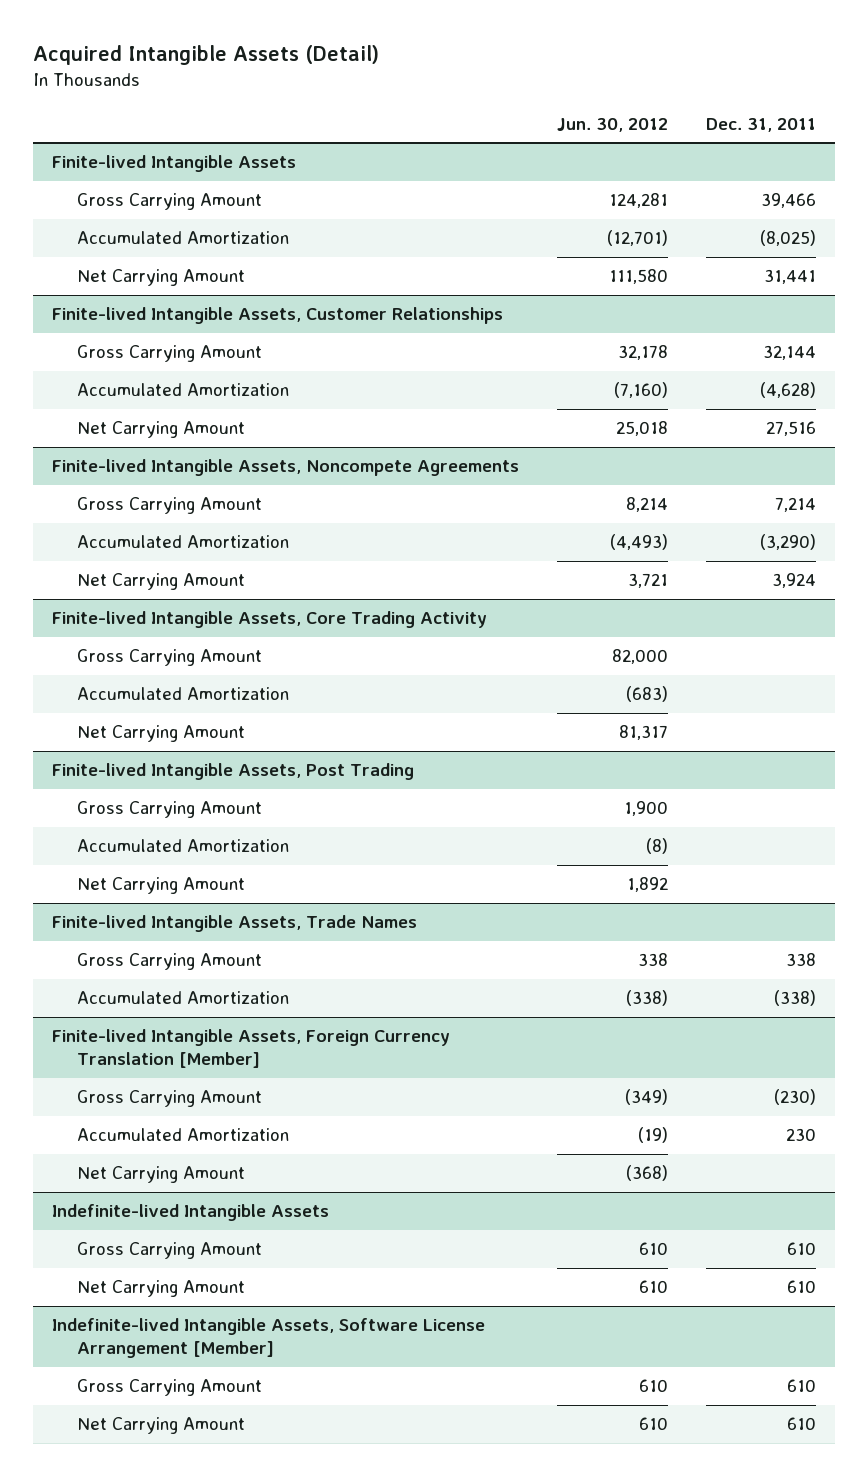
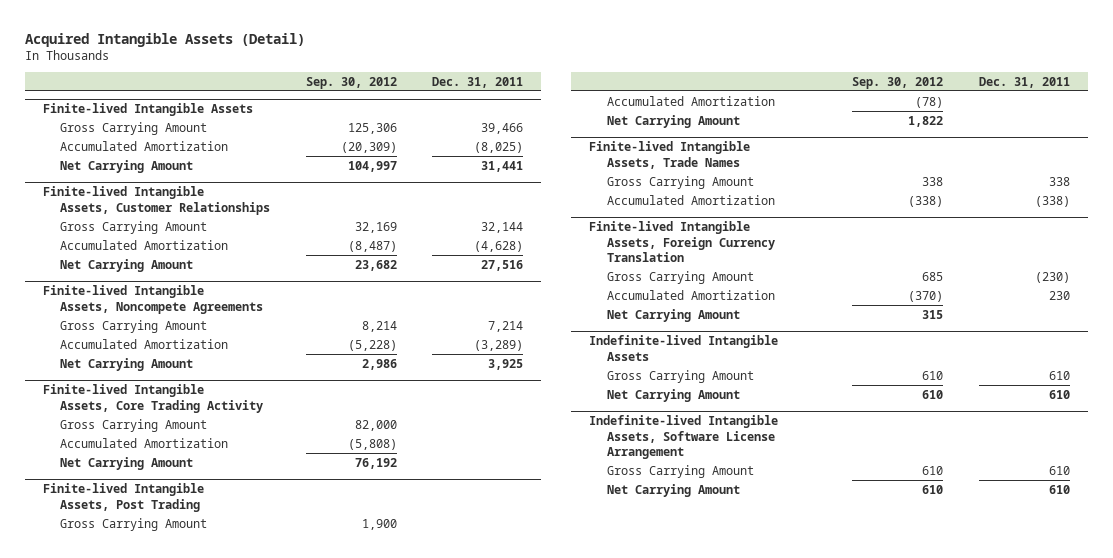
- | Jun. 30, 2012 | Dec. 31, 2011
+ | Sep. 30, 2012 | Dec. 31, 2011
@ Finite-lived Intangible Assets, Noncompete Agreements
- Accumulated Amortization | (4,493) | (3,290)
- Net Carrying Amount | 3,721 | 3,924
+ Accumulated Amortization | (5,228) | (3,289)
+ Net Carrying Amount | 2,986 | 3,925
- Finite-lived Intangible Assets, Foreign Currency Translation [Member]
+ Finite-lived Intangible Assets, Foreign Currency Translation
- Indefinite-lived Intangible Assets, Software License Arrangement [Member]
+ Indefinite-lived Intangible Assets, Software License Arrangement

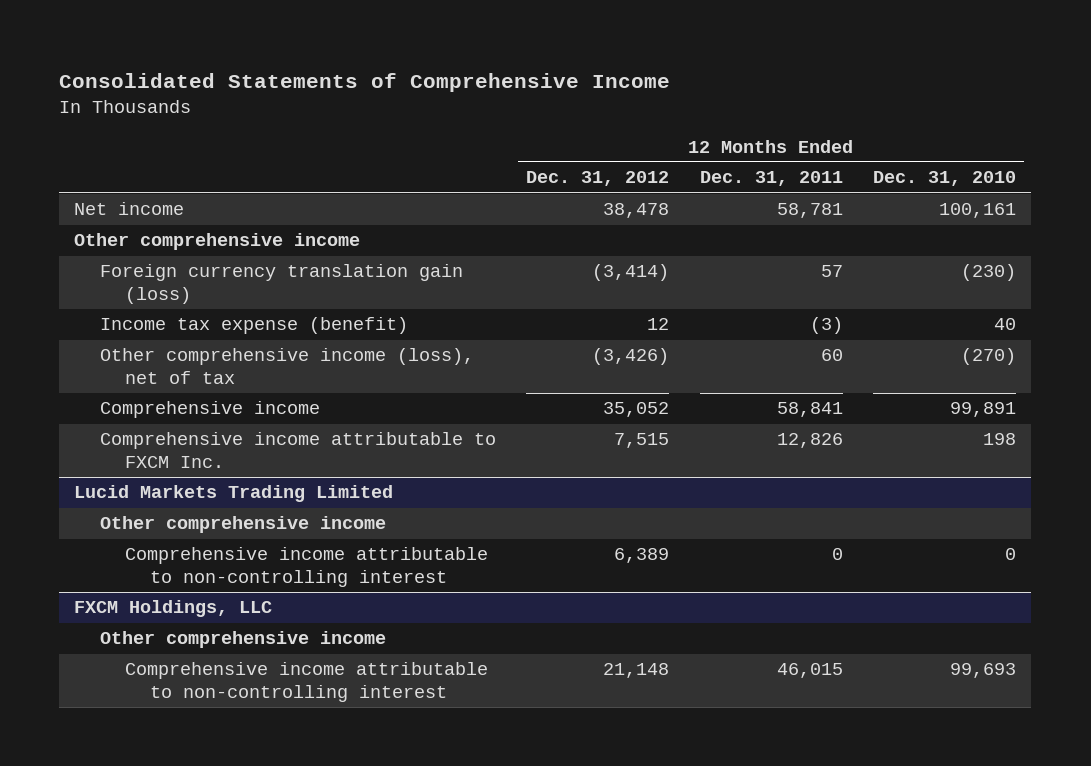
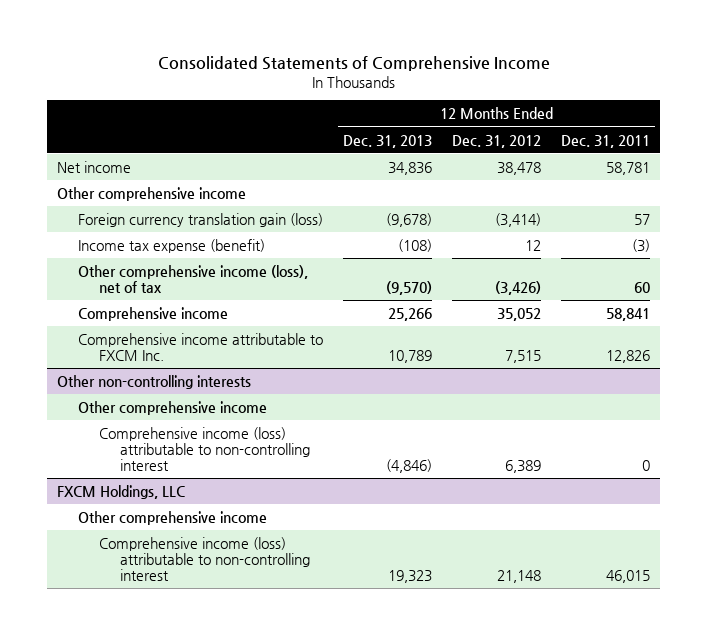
- | 12 Months Ended Dec. 31, 2012 | 12 Months Ended Dec. 31, 2011 | 12 Months Ended Dec. 31, 2010
+ | 12 Months Ended Dec. 31, 2013 | 12 Months Ended Dec. 31, 2012 | 12 Months Ended Dec. 31, 2011
- Lucid Markets Trading Limited
+ Other non-controlling interests
- Comprehensive income attributable to non-controlling interest | 6,389 | 0 | 0
+ Comprehensive income (loss) attributable to non-controlling interest | (4,846) | 6,389 | 0
@ FXCM Holdings, LLC
- Comprehensive income attributable to non-controlling interest | 21,148 | 46,015 | 99,693
+ Comprehensive income (loss) attributable to non-controlling interest | 19,323 | 21,148 | 46,015

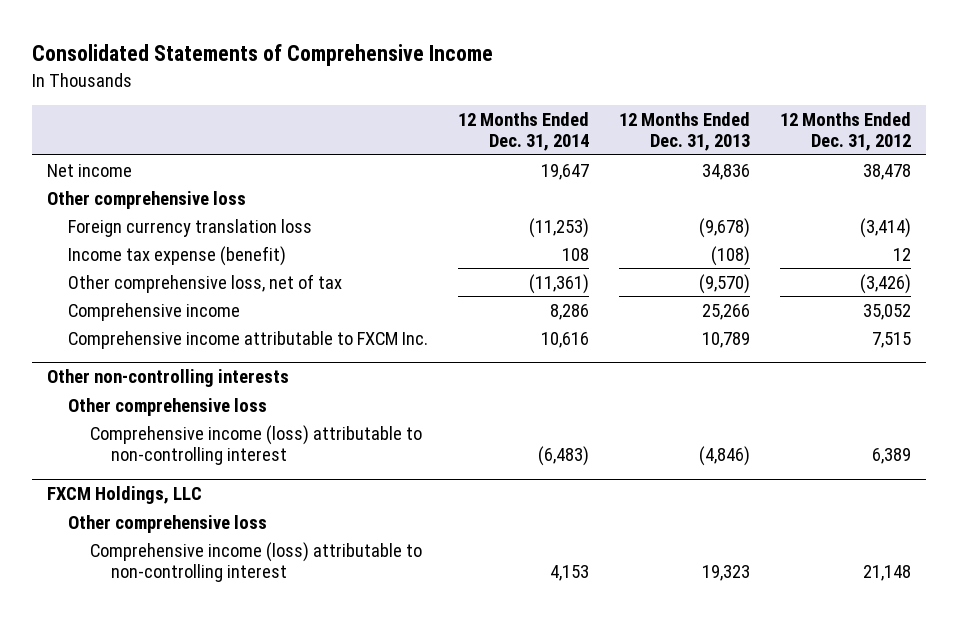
- | 12 Months Ended Dec. 31, 2013 | 12 Months Ended Dec. 31, 2012 | 12 Months Ended Dec. 31, 2011
+ | 12 Months Ended Dec. 31, 2014 | 12 Months Ended Dec. 31, 2013 | 12 Months Ended Dec. 31, 2012
- Other comprehensive income
- Foreign currency translation gain (loss) | (9,678) | (3,414) | 57
+ Other comprehensive loss
+ Foreign currency translation loss | (11,253) | (9,678) | (3,414)
- Other comprehensive income (loss), net of tax | (9,570) | (3,426) | 60
+ Other comprehensive loss, net of tax | (11,361) | (9,570) | (3,426)
@ Other non-controlling interests
- Other comprehensive income
+ Other comprehensive loss
@ FXCM Holdings, LLC
- Other comprehensive income
+ Other comprehensive loss

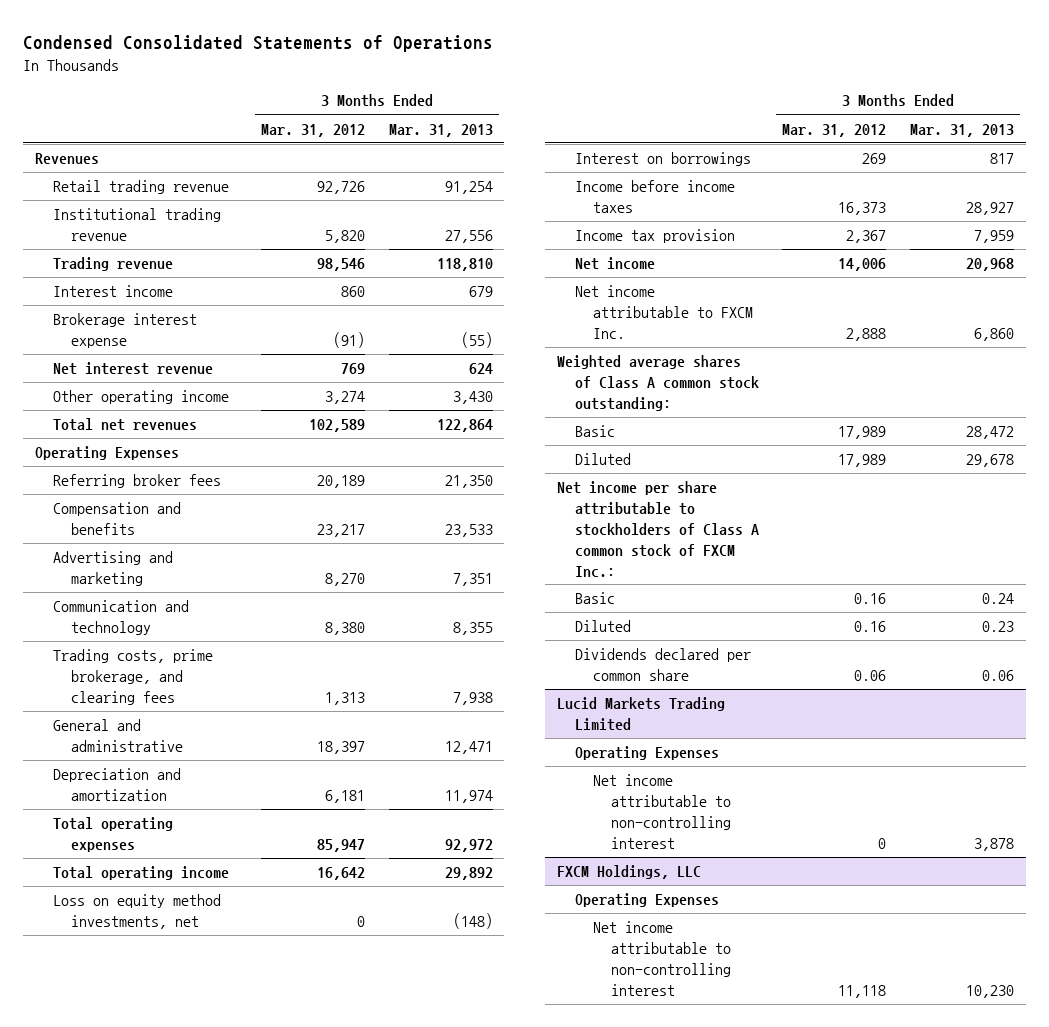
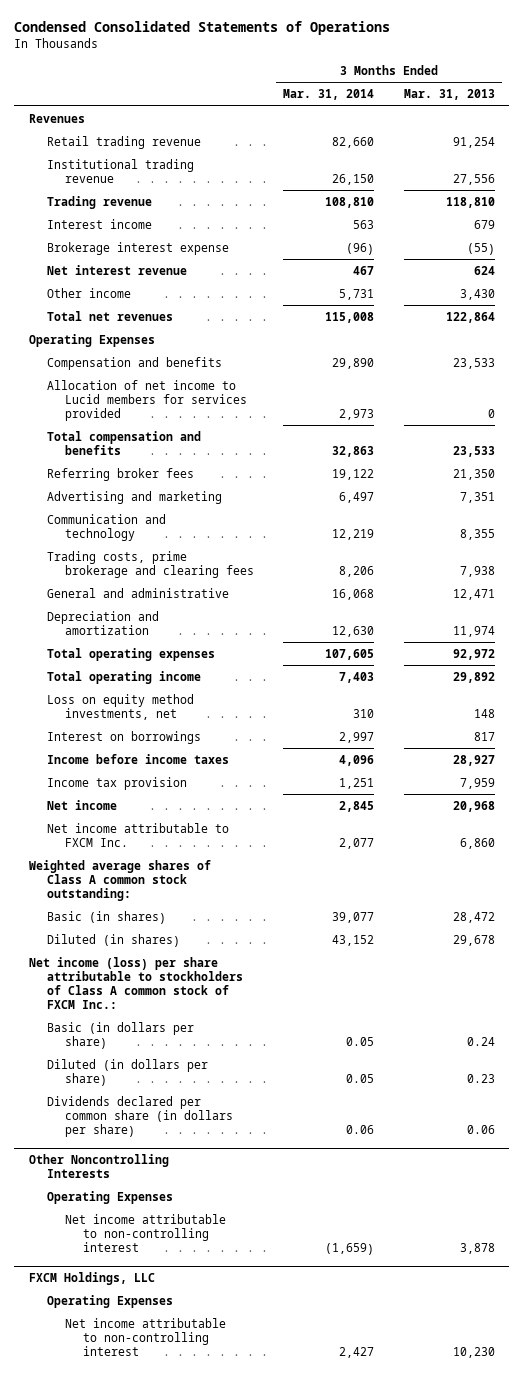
- | 3 Months Ended Mar. 31, 2012 | 3 Months Ended Mar. 31, 2013
+ | 3 Months Ended Mar. 31, 2014 | 3 Months Ended Mar. 31, 2013
- Other operating income | 3,274 | 3,430
+ Other income | 5,731 | 3,430
+ Allocation of net income to Lucid members for services provided | 2,973 | 0
+ Total compensation and benefits | 32,863 | 23,533
moved down: Referring broker fees | 19,122 | 21,350
- Trading costs, prime brokerage, and clearing fees | 1,313 | 7,938
+ Trading costs, prime brokerage and clearing fees | 8,206 | 7,938
- Loss on equity method investments, net | 0 | (148)
+ Loss on equity method investments, net | 310 | 148
- Basic | 17,989 | 28,472
- Diluted | 17,989 | 29,678
- Net income per share attributable to stockholders of Class A common stock of FXCM Inc.:
- Basic | 0.16 | 0.24
- Diluted | 0.16 | 0.23
- Dividends declared per common share | 0.06 | 0.06
- Lucid Markets Trading Limited
+ Basic (in shares) | 39,077 | 28,472
+ Diluted (in shares) | 43,152 | 29,678
+ Net income (loss) per share attributable to stockholders of Class A common stock of FXCM Inc.:
+ Basic (in dollars per share) | 0.05 | 0.24
+ Diluted (in dollars per share) | 0.05 | 0.23
+ Dividends declared per common share (in dollars per share) | 0.06 | 0.06
+ Other Noncontrolling Interests

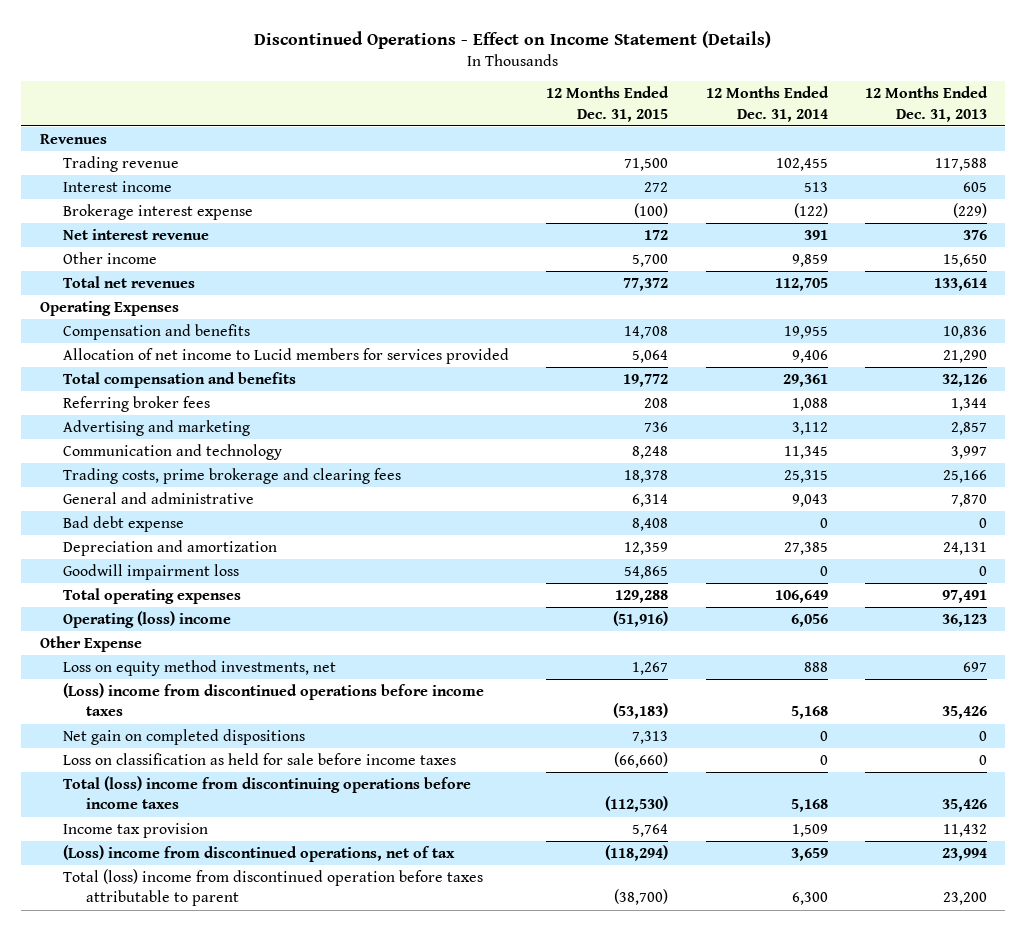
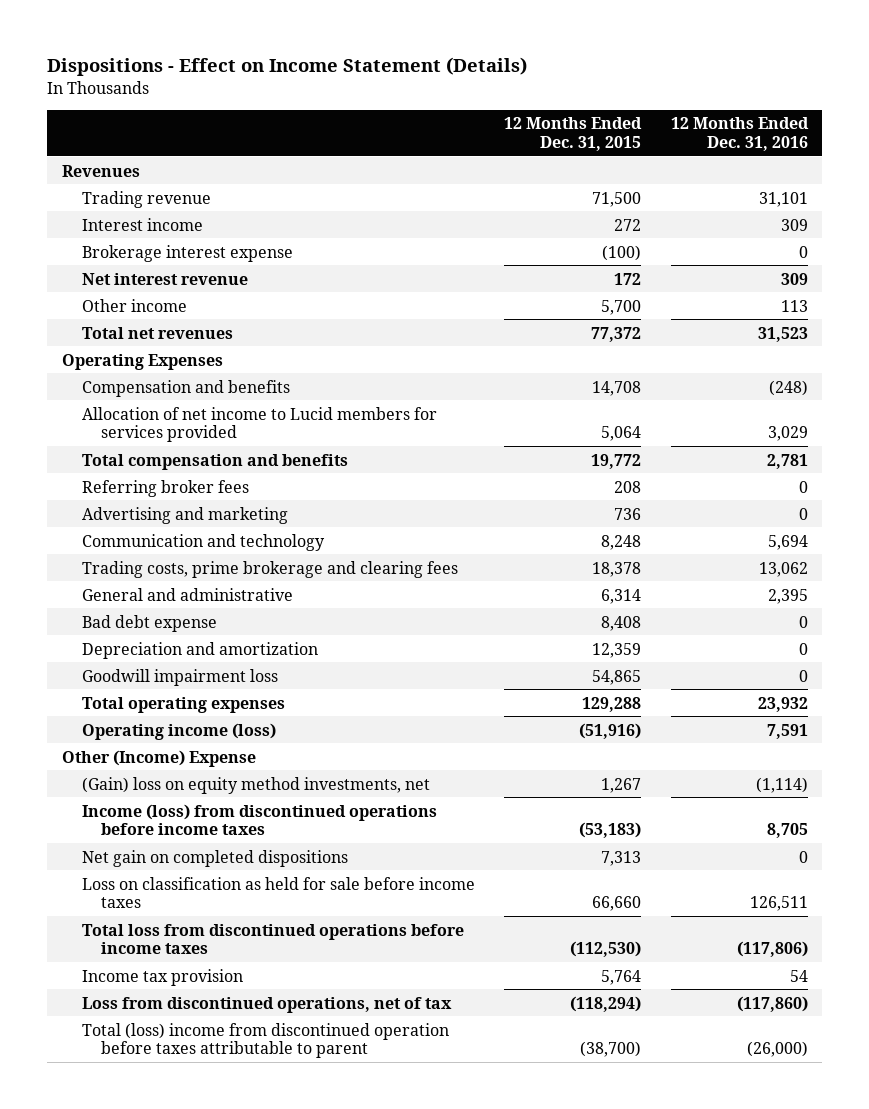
- Discontinued Operations - Effect on Income Statement (Details)
+ Dispositions - Effect on Income Statement (Details)
- | 12 Months Ended Dec. 31, 2015 | 12 Months Ended Dec. 31, 2014 | 12 Months Ended Dec. 31, 2013
+ | 12 Months Ended Dec. 31, 2015 | 12 Months Ended Dec. 31, 2016
- Operating (loss) income | (51,916) | 6,056 | 36,123
- Other Expense
- Loss on equity method investments, net | 1,267 | 888 | 697
- (Loss) income from discontinued operations before income taxes | (53,183) | 5,168 | 35,426
+ Operating income (loss) | (51,916) | 7,591
+ Other (Income) Expense
+ (Gain) loss on equity method investments, net | 1,267 | (1,114)
+ Income (loss) from discontinued operations before income taxes | (53,183) | 8,705
- Loss on classification as held for sale before income taxes | (66,660) | 0 | 0
- Total (loss) income from discontinuing operations before income taxes | (112,530) | 5,168 | 35,426
+ Loss on classification as held for sale before income taxes | 66,660 | 126,511
+ Total loss from discontinued operations before income taxes | (112,530) | (117,806)
- (Loss) income from discontinued operations, net of tax | (118,294) | 3,659 | 23,994
+ Loss from discontinued operations, net of tax | (118,294) | (117,860)

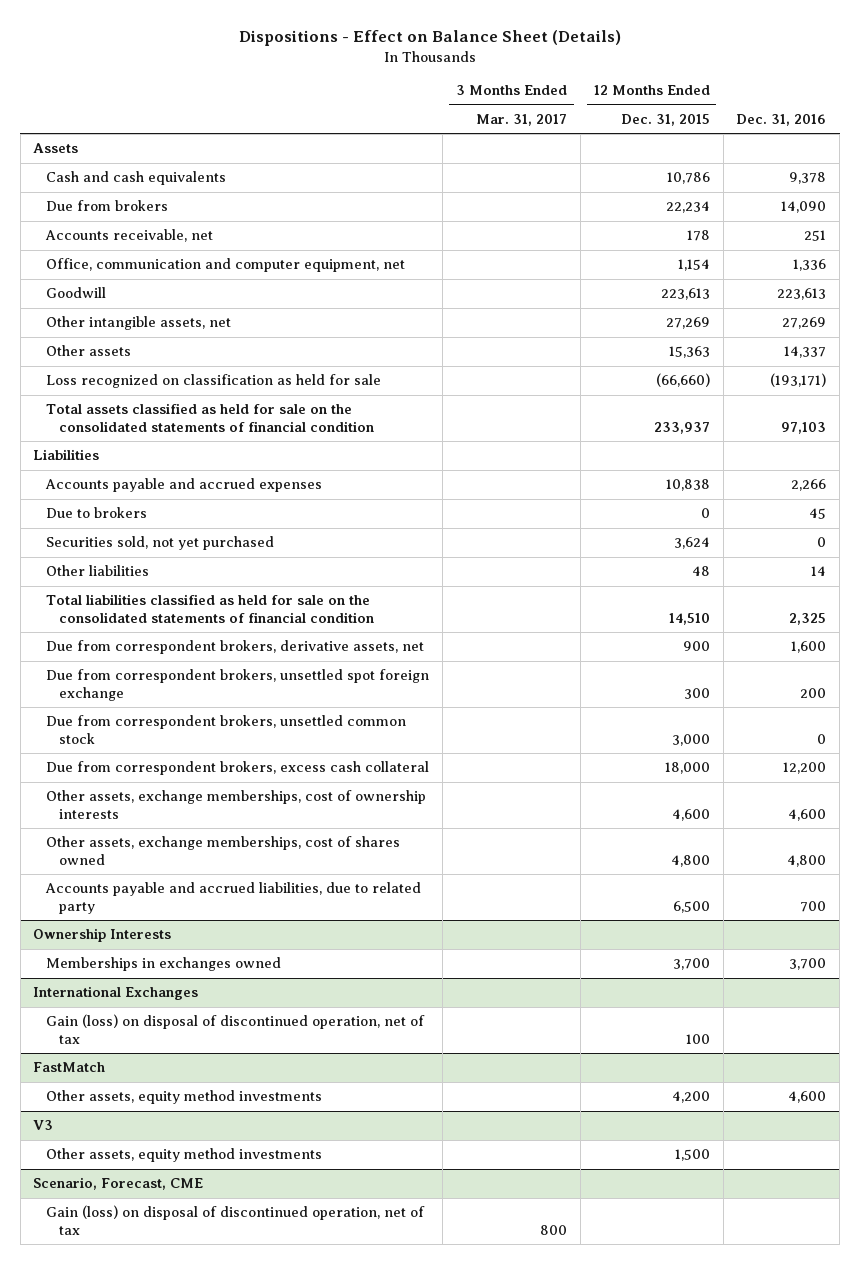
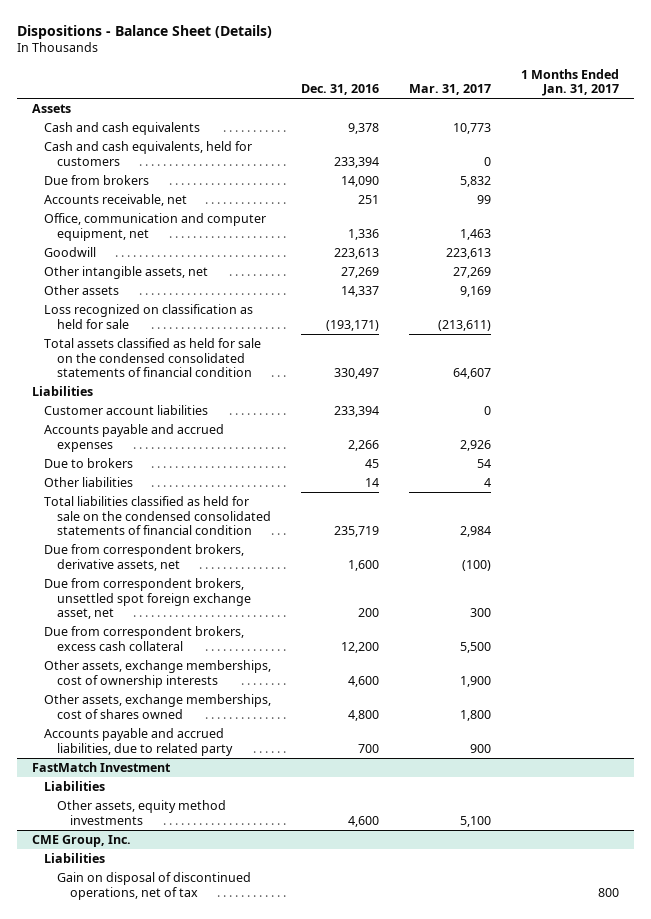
- Dispositions - Effect on Balance Sheet (Details)
+ Dispositions - Balance Sheet (Details)
- | 3 Months Ended Mar. 31, 2017 | 12 Months Ended Dec. 31, 2015 | Dec. 31, 2016
+ | Dec. 31, 2016 | Mar. 31, 2017 | 1 Months Ended Jan. 31, 2017
+ Cash and cash equivalents, held for customers | 233,394 | 0 |
- Total assets classified as held for sale on the consolidated statements of financial condition | | 233,937 | 97,103
+ Total assets classified as held for sale on the condensed consolidated statements of financial condition | 330,497 | 64,607 |
+ Customer account liabilities | 233,394 | 0 |
- Securities sold, not yet purchased | | 3,624 | 0
- Total liabilities classified as held for sale on the consolidated statements of financial condition | | 14,510 | 2,325
+ Total liabilities classified as held for sale on the condensed consolidated statements of financial condition | 235,719 | 2,984 |
- Due from correspondent brokers, unsettled spot foreign exchange | | 300 | 200
- Due from correspondent brokers, unsettled common stock | | 3,000 | 0
+ Due from correspondent brokers, unsettled spot foreign exchange asset, net | 200 | 300 |
- Ownership Interests
- Memberships in exchanges owned | | 3,700 | 3,700
- International Exchanges
- Gain (loss) on disposal of discontinued operation, net of tax | | 100 |
- FastMatch
+ FastMatch Investment
+ Liabilities
- V3
- Other assets, equity method investments | | 1,500 |
- Scenario, Forecast, CME
- Gain (loss) on disposal of discontinued operation, net of tax | 800 | |
+ CME Group, Inc.
+ Liabilities
+ Gain on disposal of discontinued operations, net of tax | | | 800

